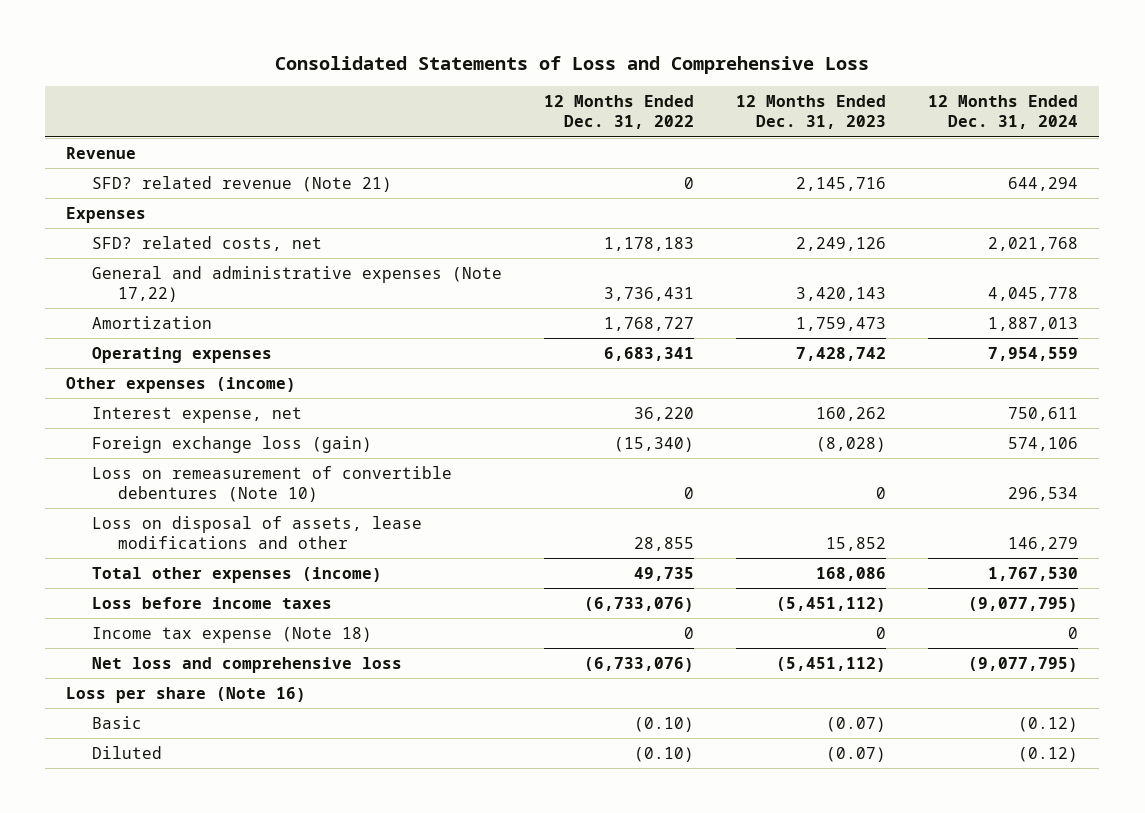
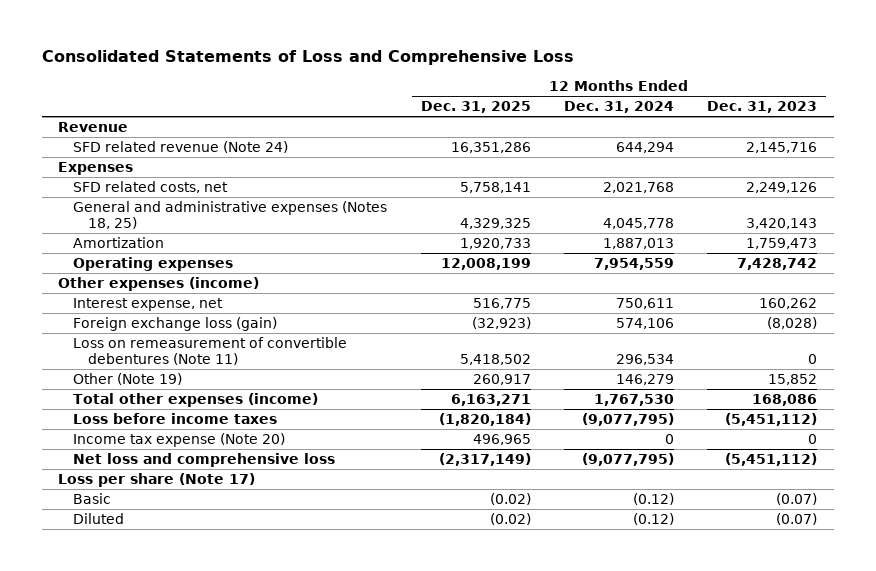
- | 12 Months Ended Dec. 31, 2022 | 12 Months Ended Dec. 31, 2023 | 12 Months Ended Dec. 31, 2024
+ | 12 Months Ended Dec. 31, 2025 | 12 Months Ended Dec. 31, 2024 | 12 Months Ended Dec. 31, 2023
- SFD? related revenue (Note 21) | 0 | 2,145,716 | 644,294
+ SFD related revenue (Note 24) | 16,351,286 | 644,294 | 2,145,716
- SFD? related costs, net | 1,178,183 | 2,249,126 | 2,021,768
- General and administrative expenses (Note 17,22) | 3,736,431 | 3,420,143 | 4,045,778
+ SFD related costs, net | 5,758,141 | 2,021,768 | 2,249,126
+ General and administrative expenses (Notes 18, 25) | 4,329,325 | 4,045,778 | 3,420,143
- Loss on remeasurement of convertible debentures (Note 10) | 0 | 0 | 296,534
- Loss on disposal of assets, lease modifications and other | 28,855 | 15,852 | 146,279
+ Loss on remeasurement of convertible debentures (Note 11) | 5,418,502 | 296,534 | 0
+ Other (Note 19) | 260,917 | 146,279 | 15,852
- Income tax expense (Note 18) | 0 | 0 | 0
+ Income tax expense (Note 20) | 496,965 | 0 | 0
- Loss per share (Note 16)
+ Loss per share (Note 17)

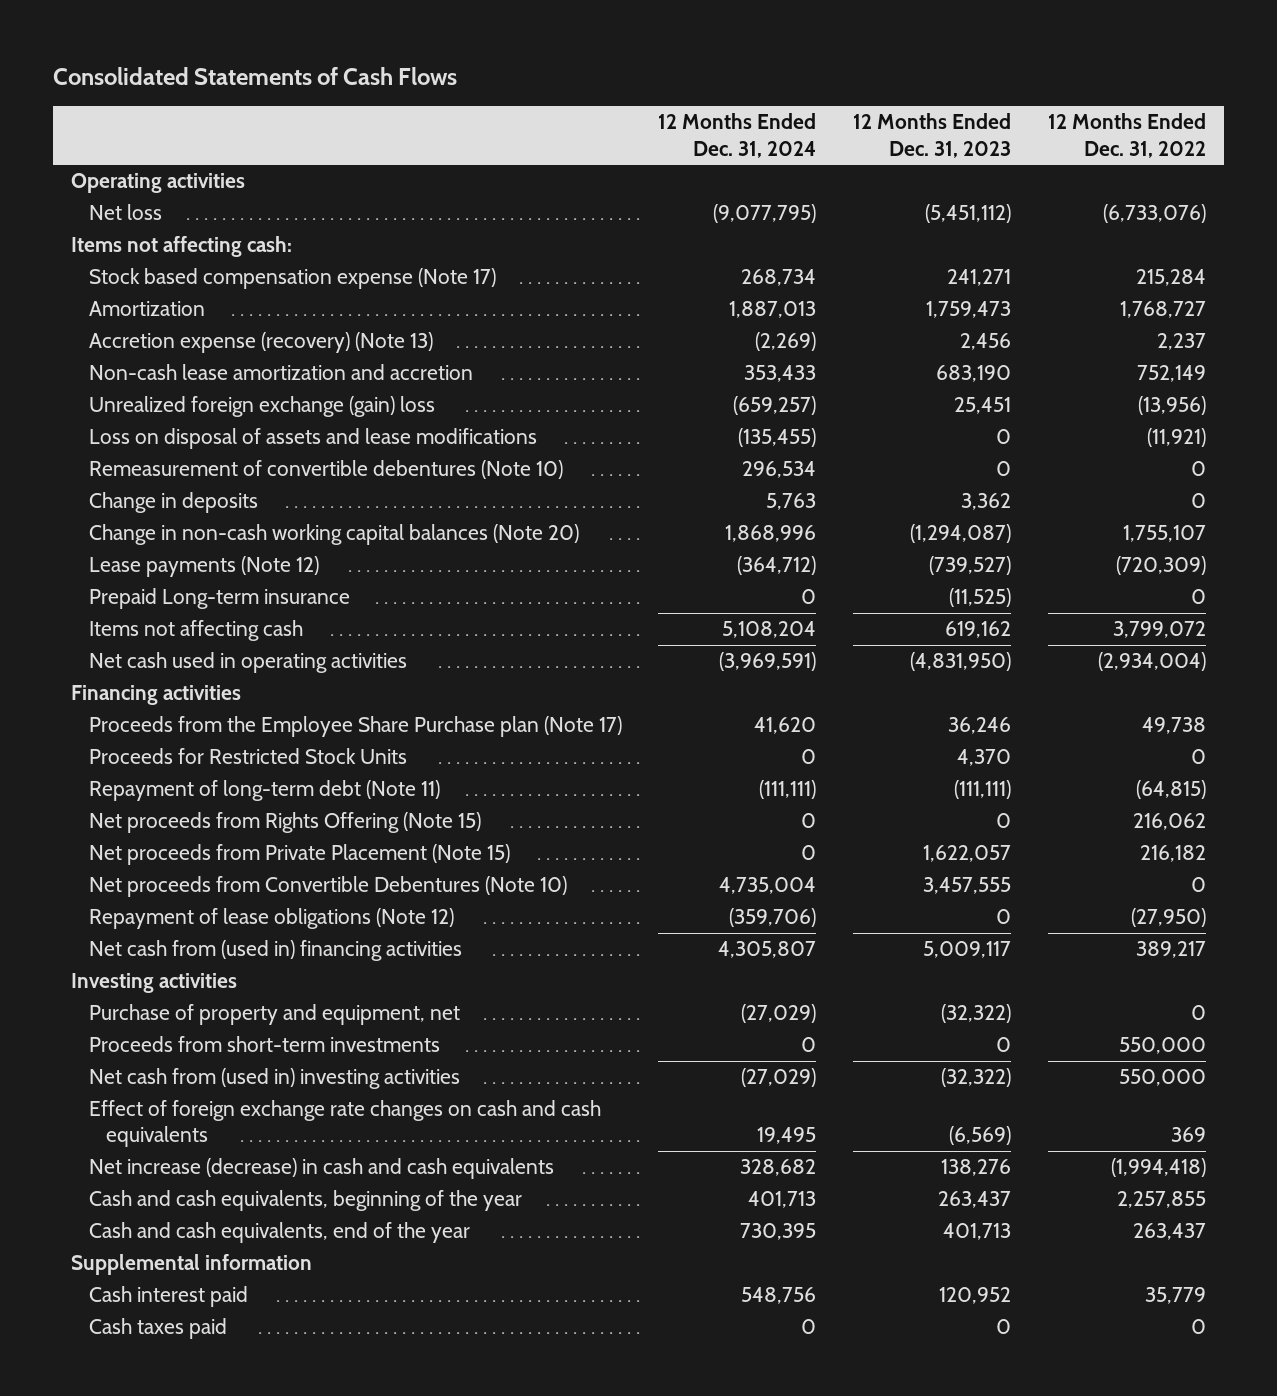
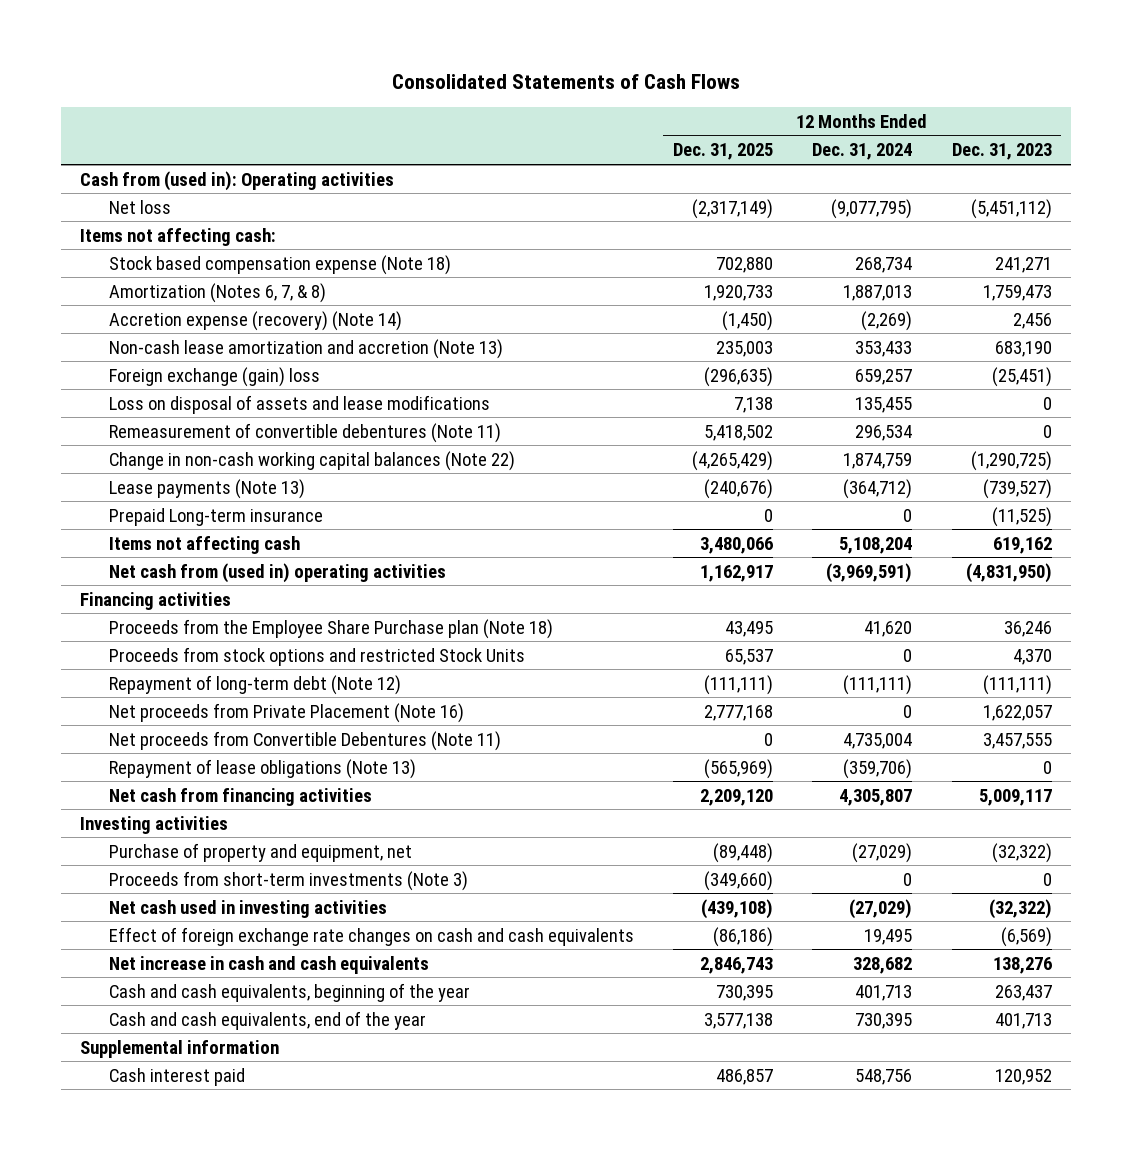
- | 12 Months Ended Dec. 31, 2024 | 12 Months Ended Dec. 31, 2023 | 12 Months Ended Dec. 31, 2022
+ | 12 Months Ended Dec. 31, 2025 | 12 Months Ended Dec. 31, 2024 | 12 Months Ended Dec. 31, 2023
- Operating activities
+ Cash from (used in): Operating activities
- Stock based compensation expense (Note 17) | 268,734 | 241,271 | 215,284
- Amortization | 1,887,013 | 1,759,473 | 1,768,727
- Accretion expense (recovery) (Note 13) | (2,269) | 2,456 | 2,237
- Non-cash lease amortization and accretion | 353,433 | 683,190 | 752,149
- Unrealized foreign exchange (gain) loss | (659,257) | 25,451 | (13,956)
- Loss on disposal of assets and lease modifications | (135,455) | 0 | (11,921)
- Remeasurement of convertible debentures (Note 10) | 296,534 | 0 | 0
- Change in deposits | 5,763 | 3,362 | 0
- Change in non-cash working capital balances (Note 20) | 1,868,996 | (1,294,087) | 1,755,107
- Lease payments (Note 12) | (364,712) | (739,527) | (720,309)
+ Stock based compensation expense (Note 18) | 702,880 | 268,734 | 241,271
+ Amortization (Notes 6, 7, & 8) | 1,920,733 | 1,887,013 | 1,759,473
+ Accretion expense (recovery) (Note 14) | (1,450) | (2,269) | 2,456
+ Non-cash lease amortization and accretion (Note 13) | 235,003 | 353,433 | 683,190
+ Foreign exchange (gain) loss | (296,635) | 659,257 | (25,451)
+ Loss on disposal of assets and lease modifications | 7,138 | 135,455 | 0
+ Remeasurement of convertible debentures (Note 11) | 5,418,502 | 296,534 | 0
+ Change in non-cash working capital balances (Note 22) | (4,265,429) | 1,874,759 | (1,290,725)
+ Lease payments (Note 13) | (240,676) | (364,712) | (739,527)
- Net cash used in operating activities | (3,969,591) | (4,831,950) | (2,934,004)
+ Net cash from (used in) operating activities | 1,162,917 | (3,969,591) | (4,831,950)
- Proceeds from the Employee Share Purchase plan (Note 17) | 41,620 | 36,246 | 49,738
- Proceeds for Restricted Stock Units | 0 | 4,370 | 0
- Repayment of long-term debt (Note 11) | (111,111) | (111,111) | (64,815)
- Net proceeds from Rights Offering (Note 15) | 0 | 0 | 216,062
- Net proceeds from Private Placement (Note 15) | 0 | 1,622,057 | 216,182
- Net proceeds from Convertible Debentures (Note 10) | 4,735,004 | 3,457,555 | 0
- Repayment of lease obligations (Note 12) | (359,706) | 0 | (27,950)
- Net cash from (used in) financing activities | 4,305,807 | 5,009,117 | 389,217
+ Proceeds from the Employee Share Purchase plan (Note 18) | 43,495 | 41,620 | 36,246
+ Proceeds from stock options and restricted Stock Units | 65,537 | 0 | 4,370
+ Repayment of long-term debt (Note 12) | (111,111) | (111,111) | (111,111)
+ Net proceeds from Private Placement (Note 16) | 2,777,168 | 0 | 1,622,057
+ Net proceeds from Convertible Debentures (Note 11) | 0 | 4,735,004 | 3,457,555
+ Repayment of lease obligations (Note 13) | (565,969) | (359,706) | 0
+ Net cash from financing activities | 2,209,120 | 4,305,807 | 5,009,117
- Proceeds from short-term investments | 0 | 0 | 550,000
- Net cash from (used in) investing activities | (27,029) | (32,322) | 550,000
+ Proceeds from short-term investments (Note 3) | (349,660) | 0 | 0
+ Net cash used in investing activities | (439,108) | (27,029) | (32,322)
- Net increase (decrease) in cash and cash equivalents | 328,682 | 138,276 | (1,994,418)
+ Net increase in cash and cash equivalents | 2,846,743 | 328,682 | 138,276
- Cash taxes paid | 0 | 0 | 0

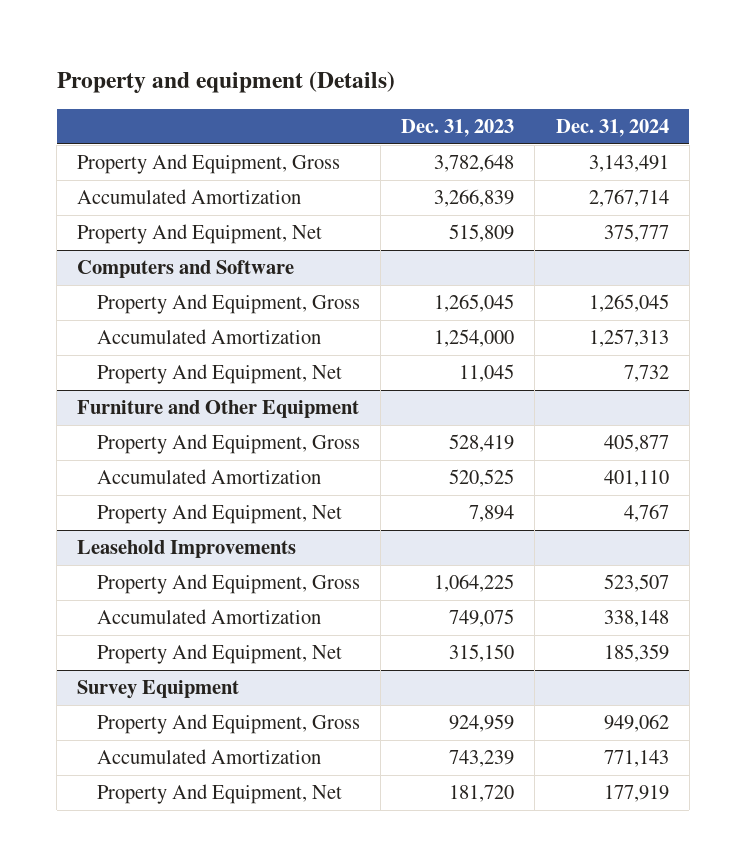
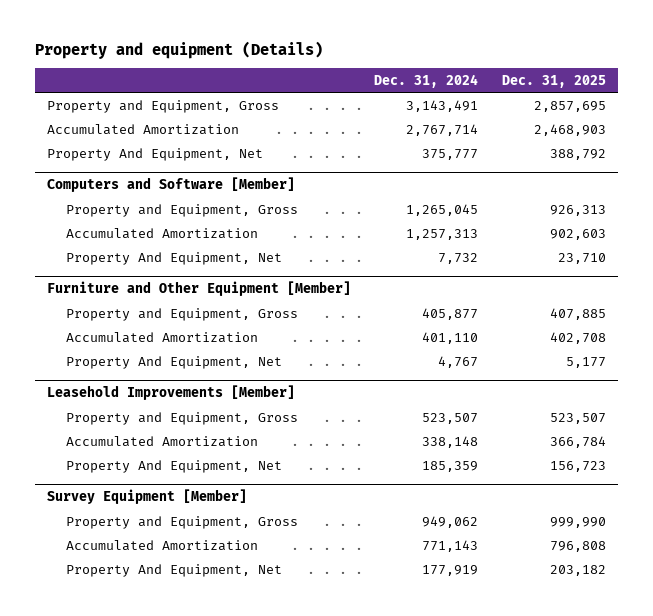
- | Dec. 31, 2023 | Dec. 31, 2024
+ | Dec. 31, 2024 | Dec. 31, 2025
- Property And Equipment, Gross | 3,782,648 | 3,143,491
+ Property and Equipment, Gross | 3,143,491 | 2,857,695
- Computers and Software
- Property And Equipment, Gross | 1,265,045 | 1,265,045
+ Computers and Software [Member]
+ Property and Equipment, Gross | 1,265,045 | 926,313
- Furniture and Other Equipment
- Property And Equipment, Gross | 528,419 | 405,877
+ Furniture and Other Equipment [Member]
+ Property and Equipment, Gross | 405,877 | 407,885
- Leasehold Improvements
- Property And Equipment, Gross | 1,064,225 | 523,507
+ Leasehold Improvements [Member]
+ Property and Equipment, Gross | 523,507 | 523,507
- Survey Equipment
- Property And Equipment, Gross | 924,959 | 949,062
+ Survey Equipment [Member]
+ Property and Equipment, Gross | 949,062 | 999,990

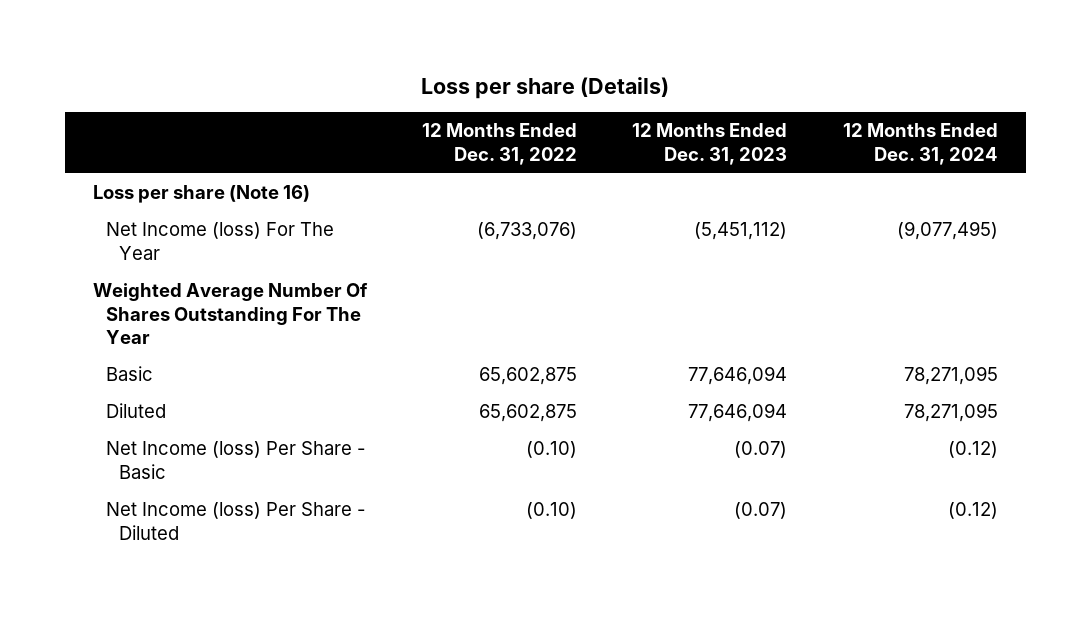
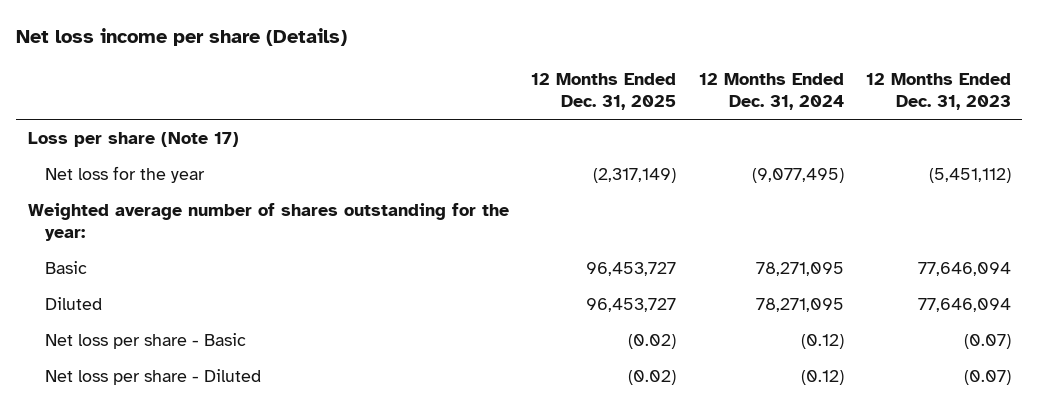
- Loss per share (Details)
+ Net loss income per share (Details)
- | 12 Months Ended Dec. 31, 2022 | 12 Months Ended Dec. 31, 2023 | 12 Months Ended Dec. 31, 2024
+ | 12 Months Ended Dec. 31, 2025 | 12 Months Ended Dec. 31, 2024 | 12 Months Ended Dec. 31, 2023
- Loss per share (Note 16)
- Net Income (loss) For The Year | (6,733,076) | (5,451,112) | (9,077,495)
- Weighted Average Number Of Shares Outstanding For The Year
+ Loss per share (Note 17)
+ Net loss for the year | (2,317,149) | (9,077,495) | (5,451,112)
+ Weighted average number of shares outstanding for the year:
- Net Income (loss) Per Share - Basic | (0.10) | (0.07) | (0.12)
- Net Income (loss) Per Share - Diluted | (0.10) | (0.07) | (0.12)
+ Net loss per share - Basic | (0.02) | (0.12) | (0.07)
+ Net loss per share - Diluted | (0.02) | (0.12) | (0.07)

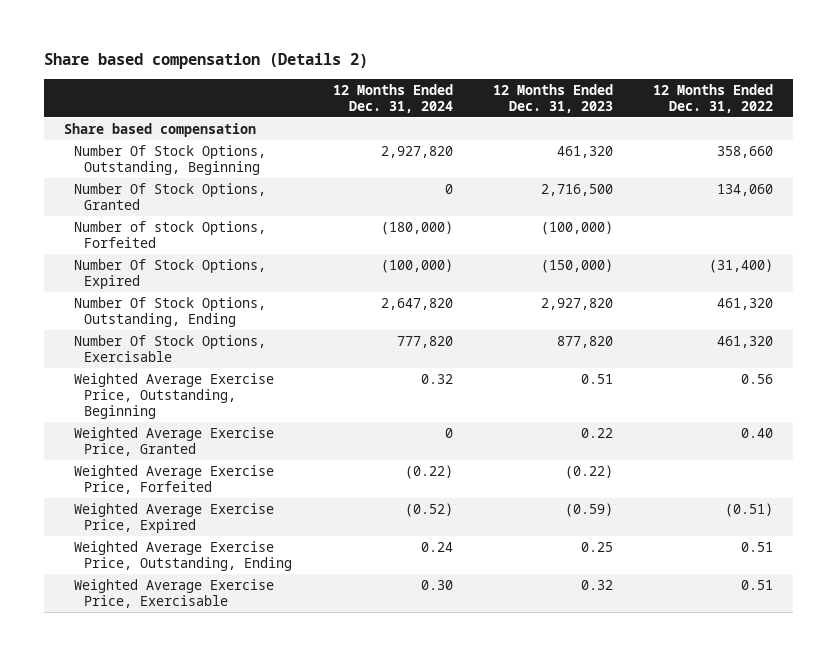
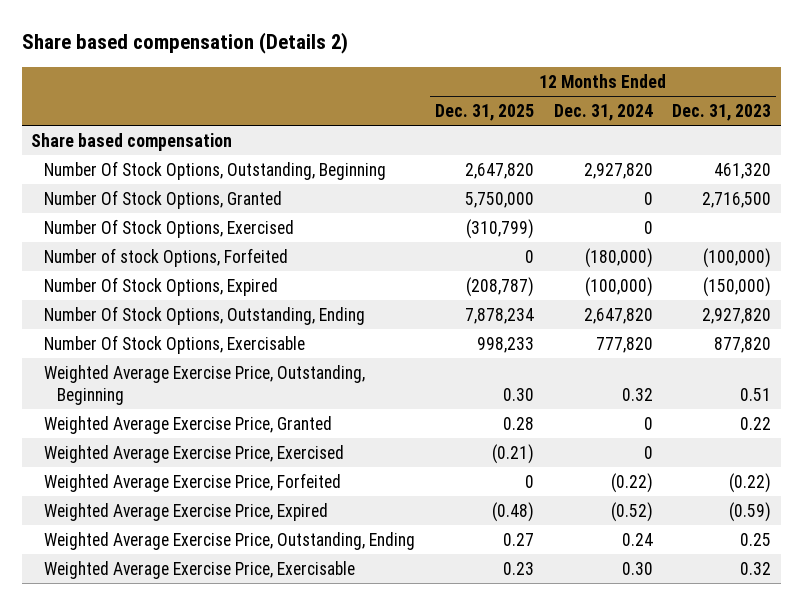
- | 12 Months Ended Dec. 31, 2024 | 12 Months Ended Dec. 31, 2023 | 12 Months Ended Dec. 31, 2022
+ | 12 Months Ended Dec. 31, 2025 | 12 Months Ended Dec. 31, 2024 | 12 Months Ended Dec. 31, 2023
+ Number Of Stock Options, Exercised | (310,799) | 0 |
+ Weighted Average Exercise Price, Exercised | (0.21) | 0 |

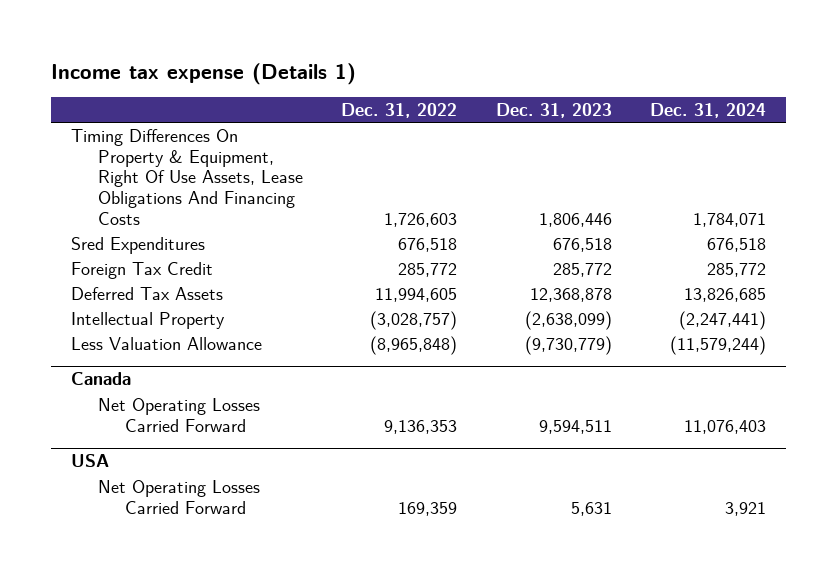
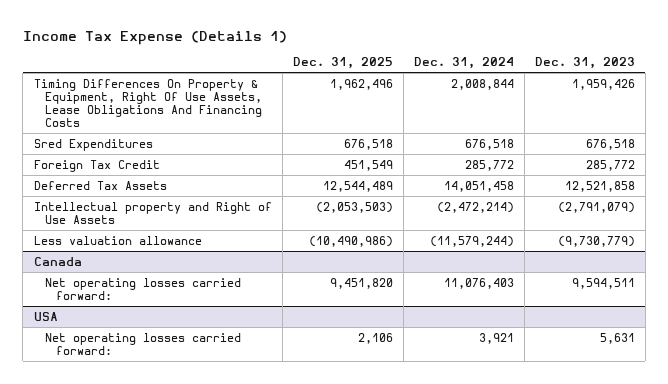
- Income tax expense (Details 1)
+ Income Tax Expense (Details 1)
- | Dec. 31, 2022 | Dec. 31, 2023 | Dec. 31, 2024
+ | Dec. 31, 2025 | Dec. 31, 2024 | Dec. 31, 2023
- Timing Differences On Property & Equipment, Right Of Use Assets, Lease Obligations And Financing Costs | 1,726,603 | 1,806,446 | 1,784,071
+ Timing Differences On Property & Equipment, Right Of Use Assets, Lease Obligations And Financing Costs | 1,962,496 | 2,008,844 | 1,959,426
- Deferred Tax Assets | 11,994,605 | 12,368,878 | 13,826,685
- Intellectual Property | (3,028,757) | (2,638,099) | (2,247,441)
- Less Valuation Allowance | (8,965,848) | (9,730,779) | (11,579,244)
+ Deferred Tax Assets | 12,544,489 | 14,051,458 | 12,521,858
+ Intellectual property and Right of Use Assets | (2,053,503) | (2,472,214) | (2,791,079)
+ Less valuation allowance | (10,490,986) | (11,579,244) | (9,730,779)
@ Canada
- Net Operating Losses Carried Forward | 9,136,353 | 9,594,511 | 11,076,403
+ Net operating losses carried forward: | 9,451,820 | 11,076,403 | 9,594,511
@ USA
- Net Operating Losses Carried Forward | 169,359 | 5,631 | 3,921
+ Net operating losses carried forward: | 2,106 | 3,921 | 5,631

